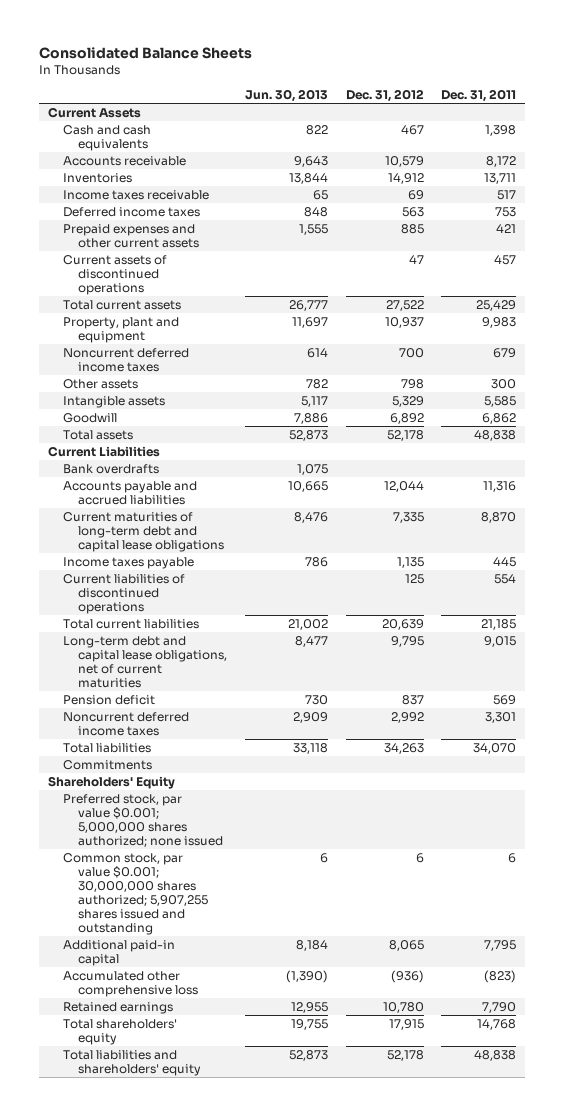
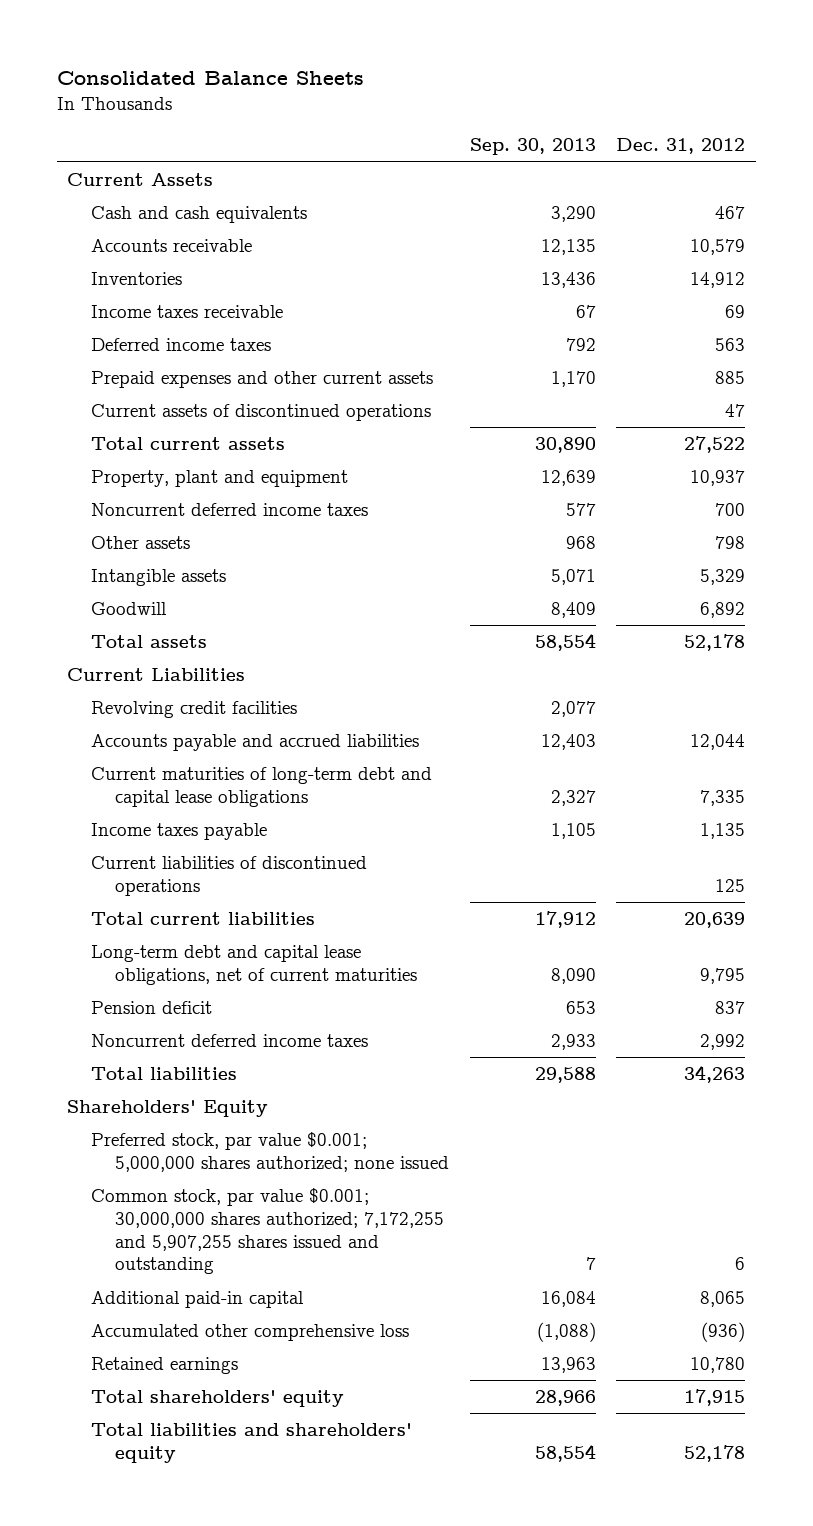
- | Jun. 30, 2013 | Dec. 31, 2012 | Dec. 31, 2011
+ | Sep. 30, 2013 | Dec. 31, 2012
- Bank overdrafts | 1,075 | |
+ Revolving credit facilities | 2,077 |
- Commitments
- Common stock, par value $0.001; 30,000,000 shares authorized; 5,907,255 shares issued and outstanding | 6 | 6 | 6
+ Common stock, par value $0.001; 30,000,000 shares authorized; 7,172,255 and 5,907,255 shares issued and outstanding | 7 | 6

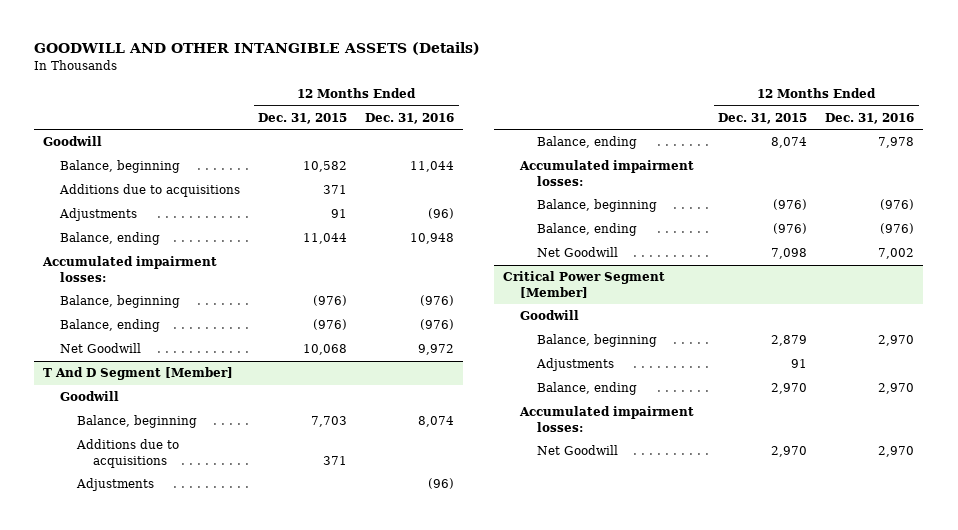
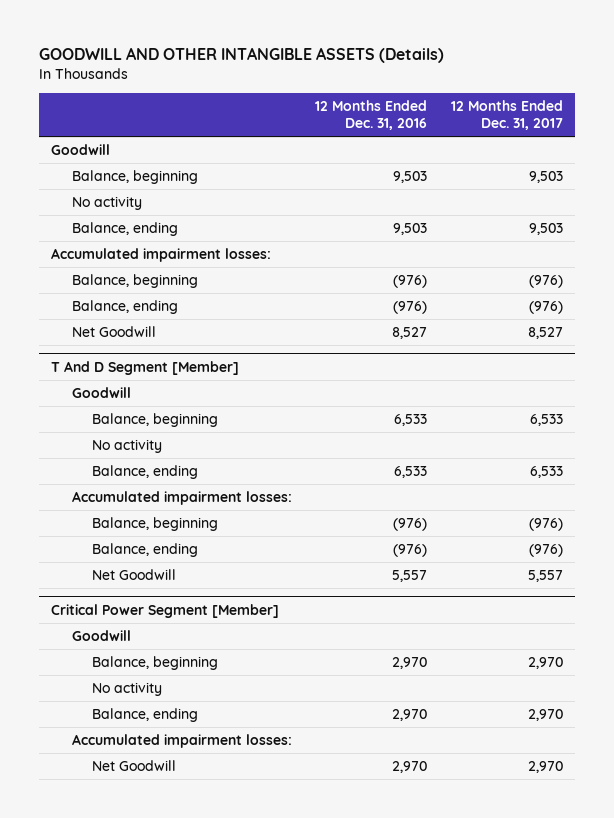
- | 12 Months Ended Dec. 31, 2015 | 12 Months Ended Dec. 31, 2016
+ | 12 Months Ended Dec. 31, 2016 | 12 Months Ended Dec. 31, 2017
- Balance, beginning | 10,582 | 11,044
- Additions due to acquisitions | 371 |
- Adjustments | 91 | (96)
- Balance, ending | 11,044 | 10,948
+ Balance, beginning | 9,503 | 9,503
+ No activity
+ Balance, ending | 9,503 | 9,503
- Net Goodwill | 10,068 | 9,972
+ Net Goodwill | 8,527 | 8,527
@ T And D Segment [Member]
- Balance, beginning | 7,703 | 8,074
- Additions due to acquisitions | 371 |
- Adjustments | | (96)
- Balance, ending | 8,074 | 7,978
+ Balance, beginning | 6,533 | 6,533
+ No activity
+ Balance, ending | 6,533 | 6,533
- Net Goodwill | 7,098 | 7,002
+ Net Goodwill | 5,557 | 5,557
@ Critical Power Segment [Member]
- Adjustments | 91 |
+ No activity

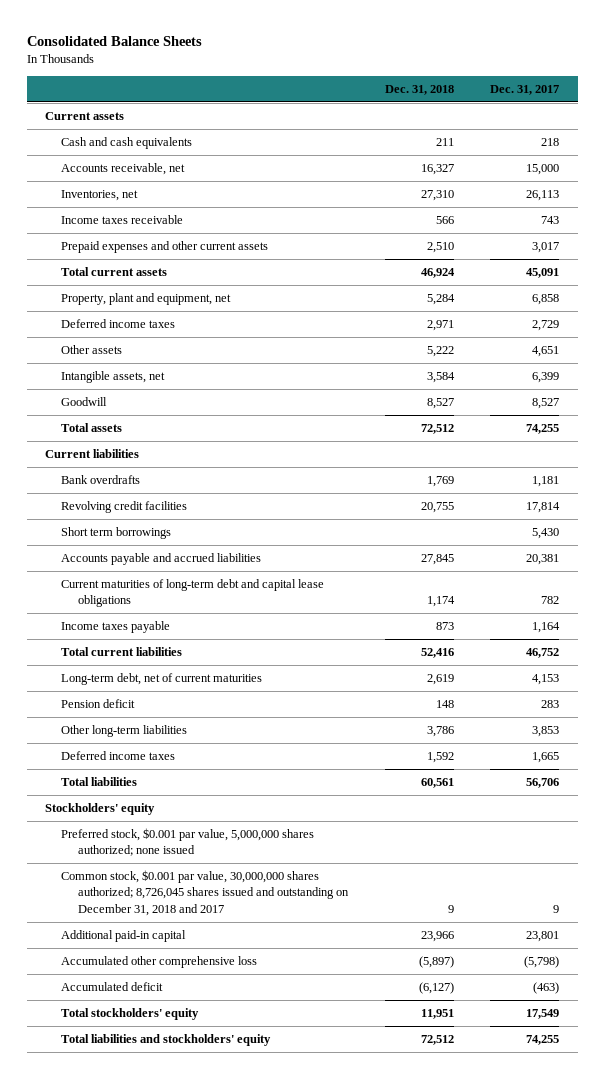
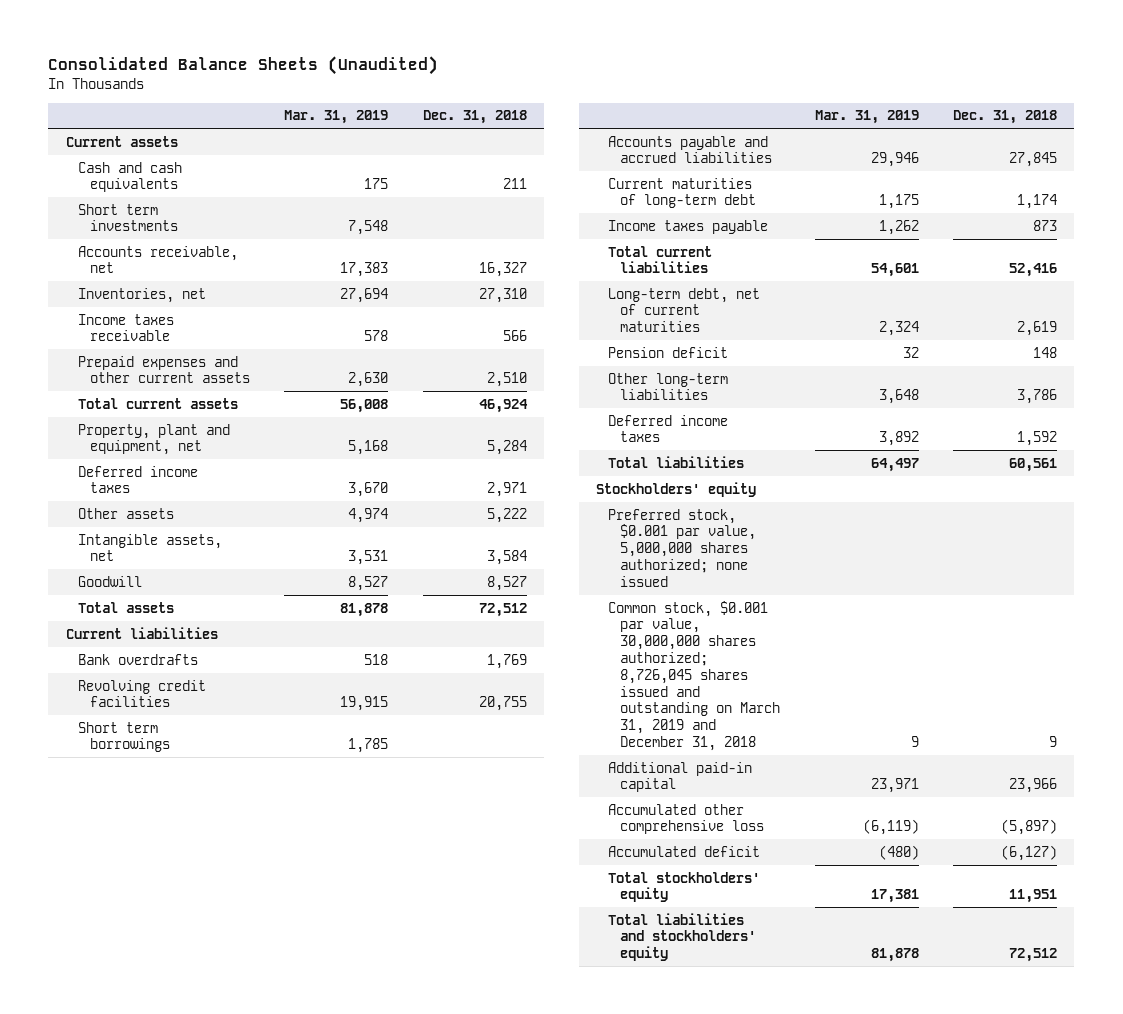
- Consolidated Balance Sheets
+ Consolidated Balance Sheets (Unaudited)
- | Dec. 31, 2018 | Dec. 31, 2017
+ | Mar. 31, 2019 | Dec. 31, 2018
+ Short term investments | 7,548 |
- Current maturities of long-term debt and capital lease obligations | 1,174 | 782
+ Current maturities of long-term debt | 1,175 | 1,174
- Common stock, $0.001 par value, 30,000,000 shares authorized; 8,726,045 shares issued and outstanding on December 31, 2018 and 2017 | 9 | 9
+ Common stock, $0.001 par value, 30,000,000 shares authorized; 8,726,045 shares issued and outstanding on March 31, 2019 and December 31, 2018 | 9 | 9

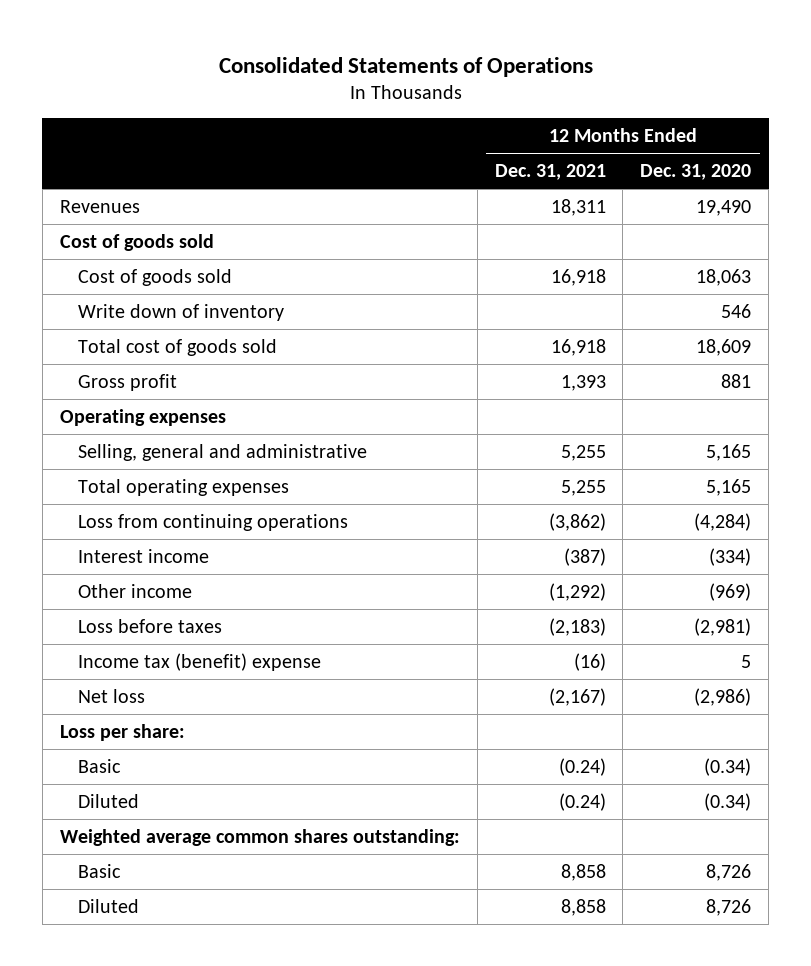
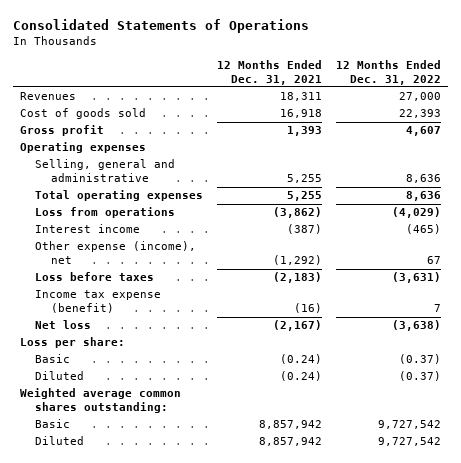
- | 12 Months Ended Dec. 31, 2021 | 12 Months Ended Dec. 31, 2020
+ | 12 Months Ended Dec. 31, 2021 | 12 Months Ended Dec. 31, 2022
- Cost of goods sold
- Write down of inventory | | 546
- Total cost of goods sold | 16,918 | 18,609
- Loss from continuing operations | (3,862) | (4,284)
+ Loss from operations | (3,862) | (4,029)
- Other income | (1,292) | (969)
+ Other expense (income), net | (1,292) | 67
- Income tax (benefit) expense | (16) | 5
+ Income tax expense (benefit) | (16) | 7
- Basic | 8,858 | 8,726
- Diluted | 8,858 | 8,726
+ Basic | 8,857,942 | 9,727,542
+ Diluted | 8,857,942 | 9,727,542

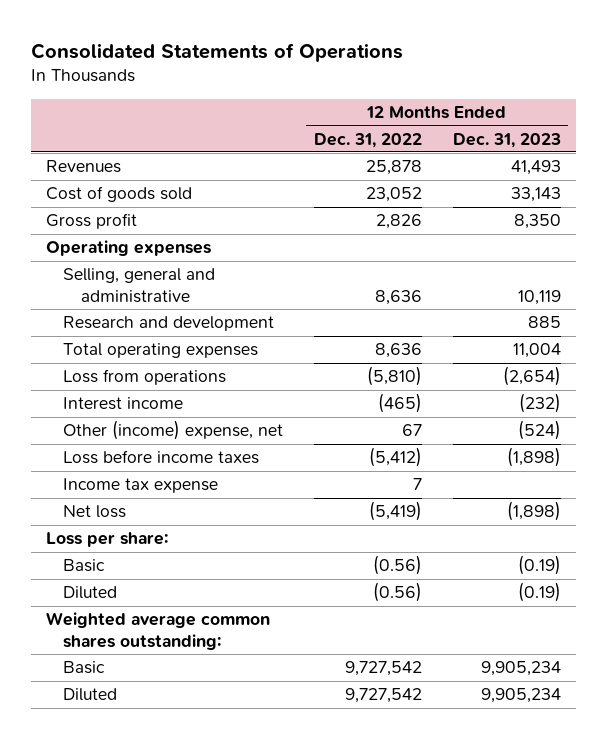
- | 12 Months Ended Dec. 31, 2021 | 12 Months Ended Dec. 31, 2022
+ | 12 Months Ended Dec. 31, 2022 | 12 Months Ended Dec. 31, 2023
- Revenues | 18,311 | 27,000
- Cost of goods sold | 16,918 | 22,393
- Gross profit | 1,393 | 4,607
+ Revenues | 25,878 | 41,493
+ Cost of goods sold | 23,052 | 33,143
+ Gross profit | 2,826 | 8,350
+ Research and development | | 885
- Loss from operations | (3,862) | (4,029)
+ Loss from operations | (5,810) | (2,654)
- Other expense (income), net | (1,292) | 67
- Loss before taxes | (2,183) | (3,631)
- Income tax expense (benefit) | (16) | 7
- Net loss | (2,167) | (3,638)
+ Other (income) expense, net | 67 | (524)
+ Loss before income taxes | (5,412) | (1,898)
+ Income tax expense | 7 |
+ Net loss | (5,419) | (1,898)
- Basic | (0.24) | (0.37)
- Diluted | (0.24) | (0.37)
+ Basic | (0.56) | (0.19)
+ Diluted | (0.56) | (0.19)

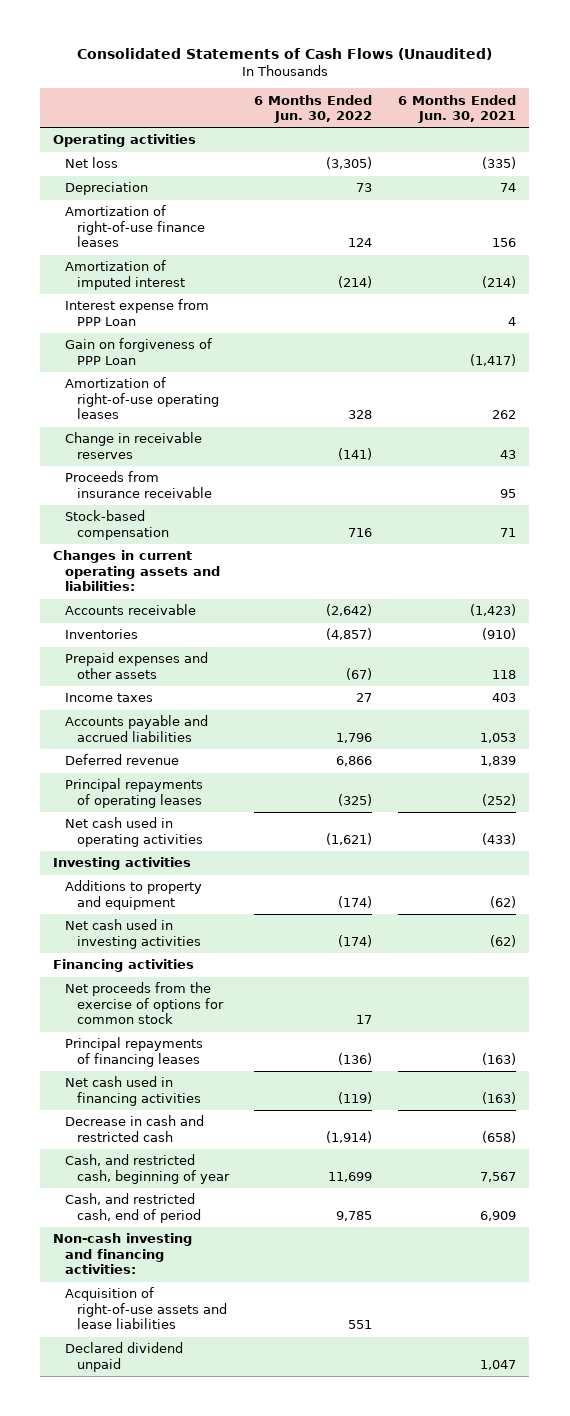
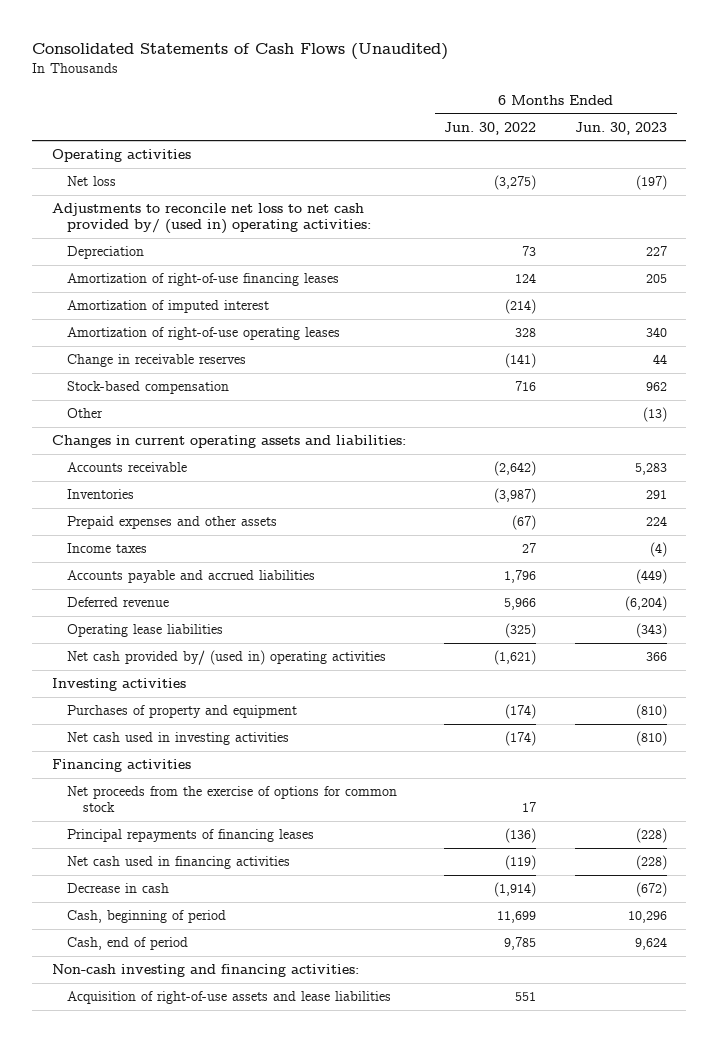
- | 6 Months Ended Jun. 30, 2022 | 6 Months Ended Jun. 30, 2021
+ | 6 Months Ended Jun. 30, 2022 | 6 Months Ended Jun. 30, 2023
- Net loss | (3,305) | (335)
+ Net loss | (3,275) | (197)
+ Adjustments to reconcile net loss to net cash provided by/ (used in) operating activities:
- Amortization of right-of-use finance leases | 124 | 156
+ Amortization of right-of-use financing leases | 124 | 205
- Interest expense from PPP Loan | | 4
- Gain on forgiveness of PPP Loan | | (1,417)
- Proceeds from insurance receivable | | 95
+ Other | | (13)
- Inventories | (4,857) | (910)
+ Inventories | (3,987) | 291
- Deferred revenue | 6,866 | 1,839
- Principal repayments of operating leases | (325) | (252)
- Net cash used in operating activities | (1,621) | (433)
+ Deferred revenue | 5,966 | (6,204)
+ Operating lease liabilities | (325) | (343)
+ Net cash provided by/ (used in) operating activities | (1,621) | 366
- Additions to property and equipment | (174) | (62)
+ Purchases of property and equipment | (174) | (810)
- Decrease in cash and restricted cash | (1,914) | (658)
- Cash, and restricted cash, beginning of year | 11,699 | 7,567
- Cash, and restricted cash, end of period | 9,785 | 6,909
+ Decrease in cash | (1,914) | (672)
+ Cash, beginning of period | 11,699 | 10,296
+ Cash, end of period | 9,785 | 9,624
- Declared dividend unpaid | | 1,047

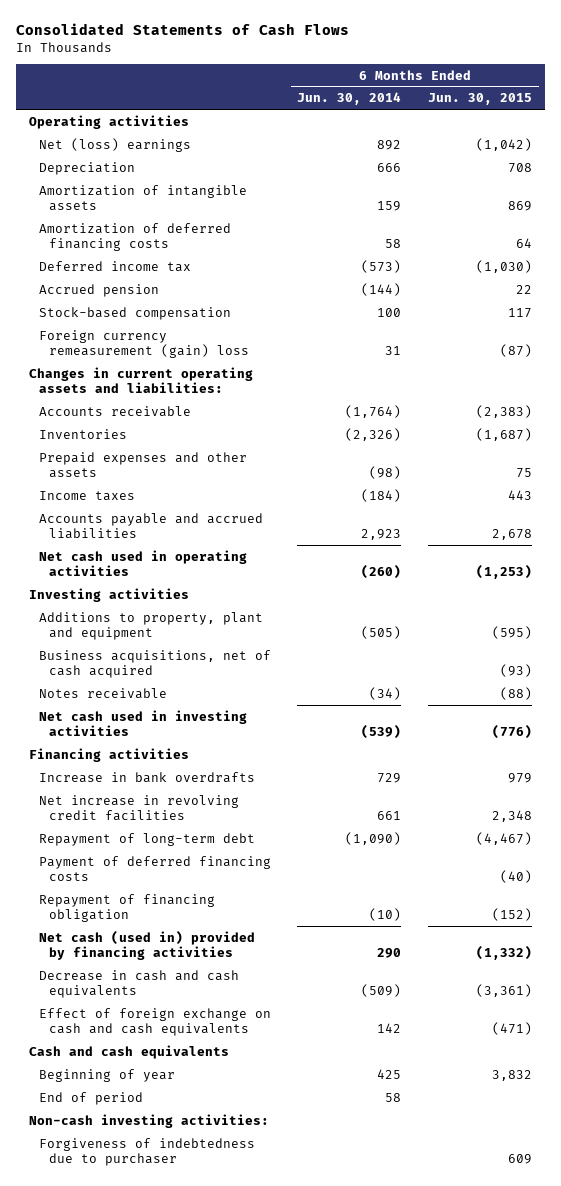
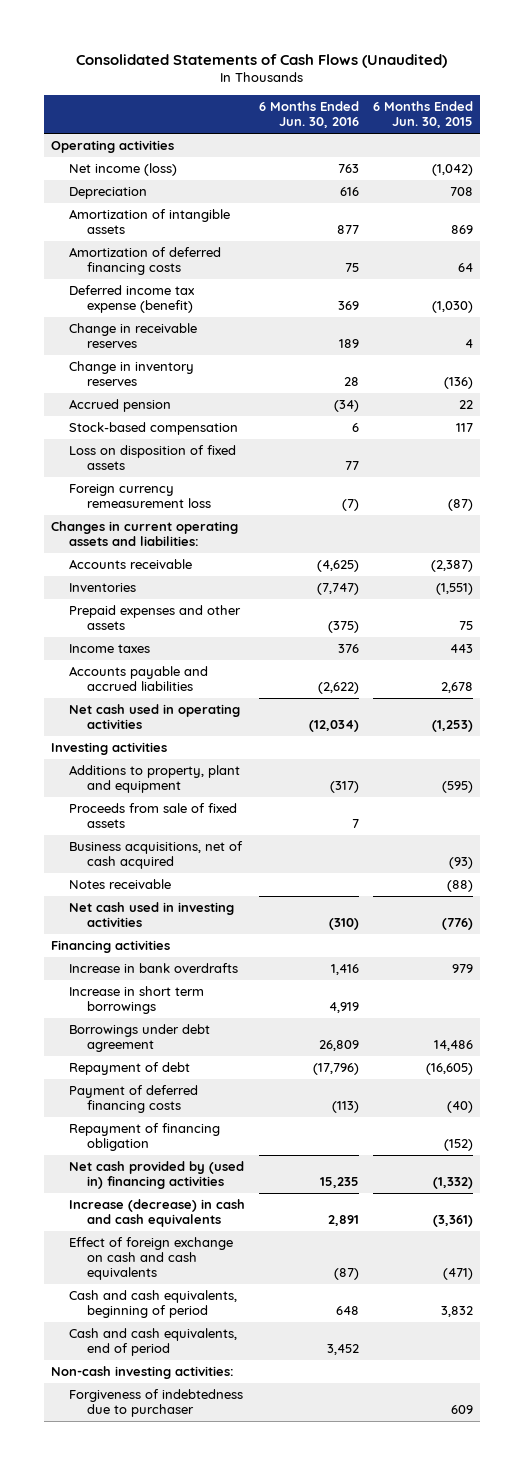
- Consolidated Statements of Cash Flows
+ Consolidated Statements of Cash Flows (Unaudited)
- | 6 Months Ended Jun. 30, 2014 | 6 Months Ended Jun. 30, 2015
+ | 6 Months Ended Jun. 30, 2016 | 6 Months Ended Jun. 30, 2015
- Net (loss) earnings | 892 | (1,042)
+ Net income (loss) | 763 | (1,042)
- Deferred income tax | (573) | (1,030)
+ Deferred income tax expense (benefit) | 369 | (1,030)
+ Change in receivable reserves | 189 | 4
+ Change in inventory reserves | 28 | (136)
- Foreign currency remeasurement (gain) loss | 31 | (87)
+ Loss on disposition of fixed assets | 77 |
+ Foreign currency remeasurement loss | (7) | (87)
- Accounts receivable | (1,764) | (2,383)
- Inventories | (2,326) | (1,687)
+ Accounts receivable | (4,625) | (2,387)
+ Inventories | (7,747) | (1,551)
+ Proceeds from sale of fixed assets | 7 |
- Net increase in revolving credit facilities | 661 | 2,348
- Repayment of long-term debt | (1,090) | (4,467)
+ Increase in short term borrowings | 4,919 |
+ Borrowings under debt agreement | 26,809 | 14,486
+ Repayment of debt | (17,796) | (16,605)
- Net cash (used in) provided by financing activities | 290 | (1,332)
- Decrease in cash and cash equivalents | (509) | (3,361)
+ Net cash provided by (used in) financing activities | 15,235 | (1,332)
+ Increase (decrease) in cash and cash equivalents | 2,891 | (3,361)
- Cash and cash equivalents
- Beginning of year | 425 | 3,832
- End of period | 58 |
+ Cash and cash equivalents, beginning of period | 648 | 3,832
+ Cash and cash equivalents, end of period | 3,452 |

